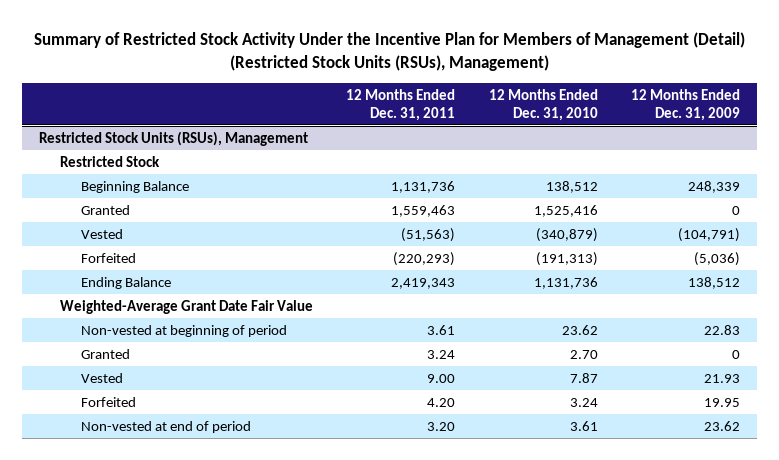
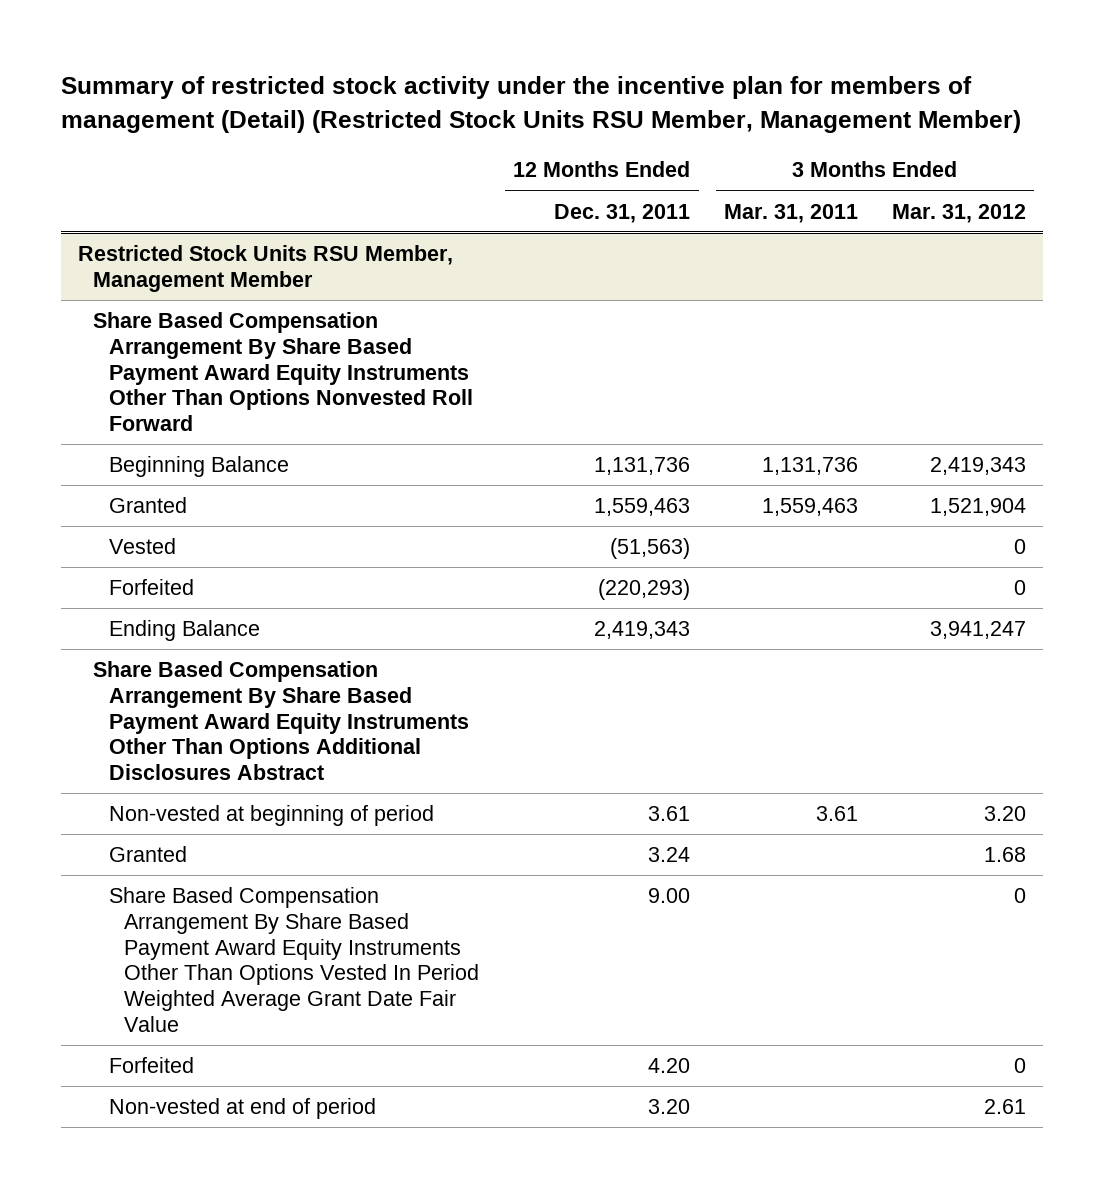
- Summary of Restricted Stock Activity Under the Incentive Plan for Members of Management (Detail) (Restricted Stock Units (RSUs), Management)
+ Summary of restricted stock activity under the incentive plan for members of management (Detail) (Restricted Stock Units RSU Member, Management Member)
- | 12 Months Ended Dec. 31, 2011 | 12 Months Ended Dec. 31, 2010 | 12 Months Ended Dec. 31, 2009
+ | 12 Months Ended Dec. 31, 2011 | 3 Months Ended Mar. 31, 2011 | 3 Months Ended Mar. 31, 2012
- Restricted Stock Units (RSUs), Management
- Restricted Stock
+ Restricted Stock Units RSU Member, Management Member
+ Share Based Compensation Arrangement By Share Based Payment Award Equity Instruments Other Than Options Nonvested Roll Forward
- Weighted-Average Grant Date Fair Value
+ Share Based Compensation Arrangement By Share Based Payment Award Equity Instruments Other Than Options Additional Disclosures Abstract
- Vested | 9.00 | 7.87 | 21.93
+ Share Based Compensation Arrangement By Share Based Payment Award Equity Instruments Other Than Options Vested In Period Weighted Average Grant Date Fair Value | 9.00 | | 0

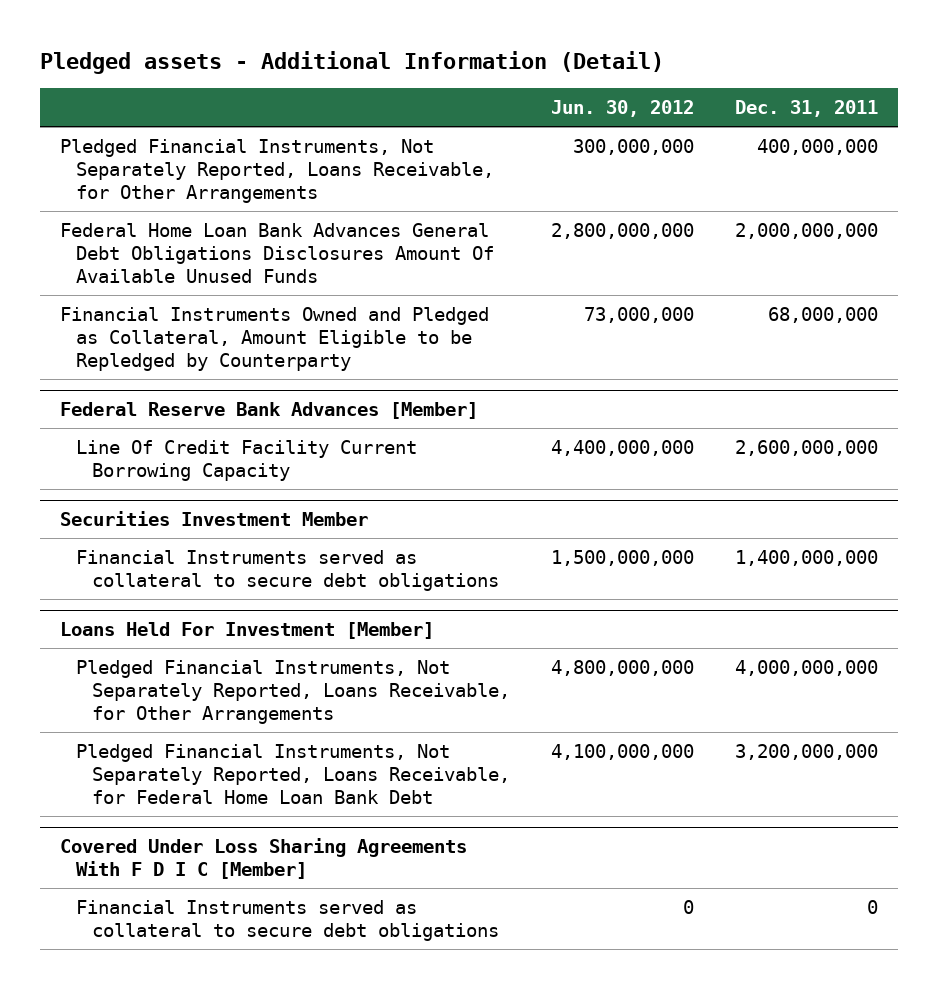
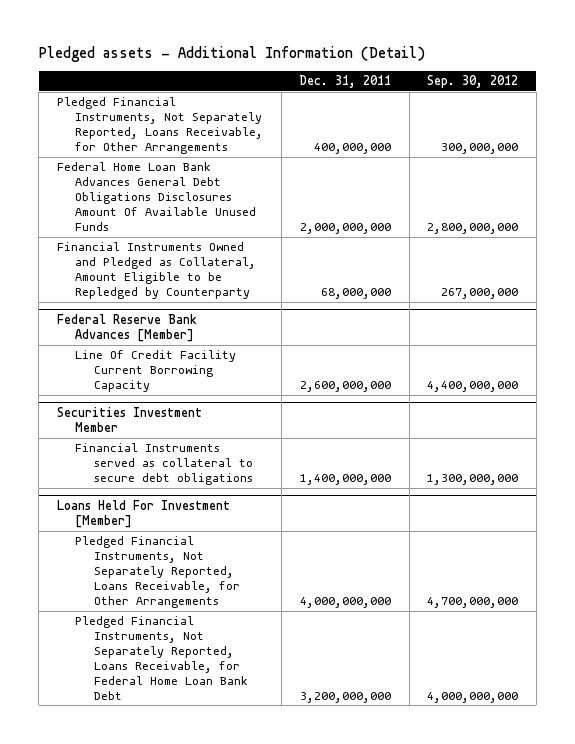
- | Jun. 30, 2012 | Dec. 31, 2011
+ | Dec. 31, 2011 | Sep. 30, 2012
- Covered Under Loss Sharing Agreements With F D I C [Member]
- Financial Instruments served as collateral to secure debt obligations | 0 | 0

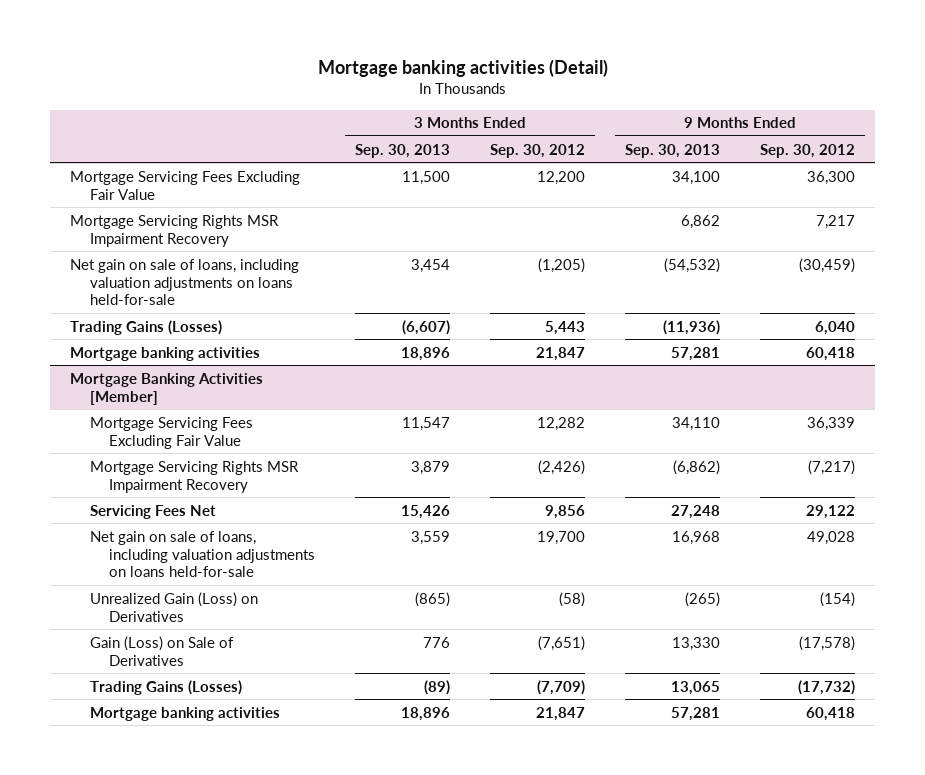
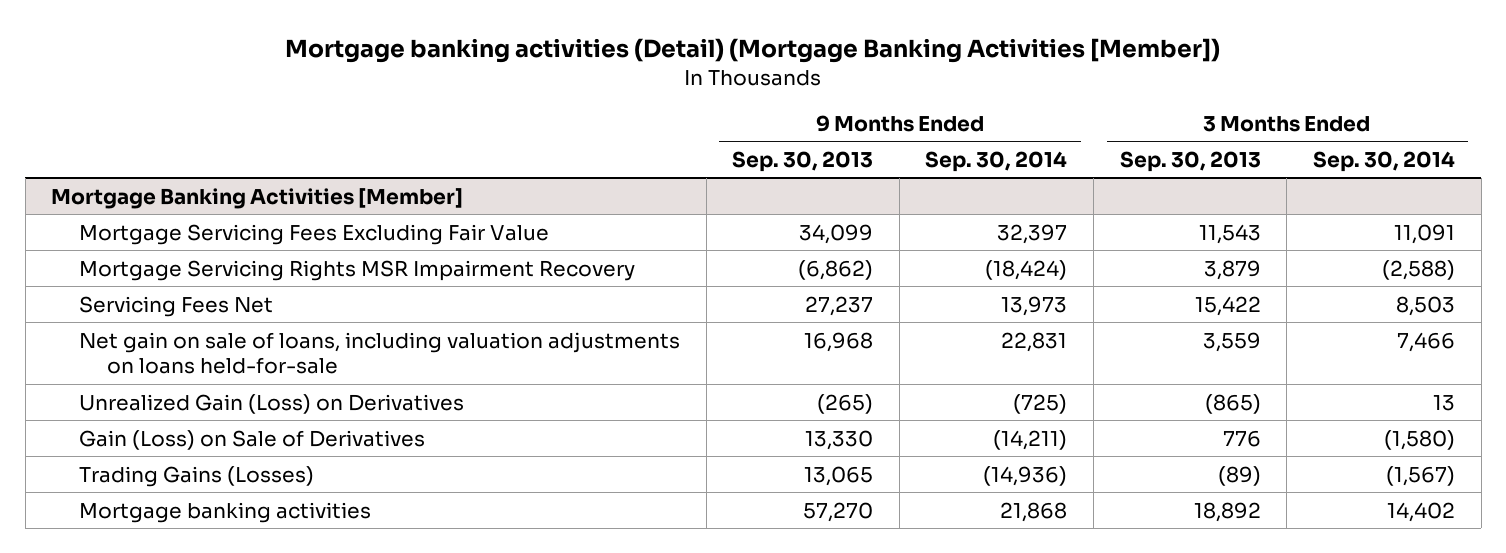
- Mortgage banking activities (Detail)
+ Mortgage banking activities (Detail) (Mortgage Banking Activities [Member])
- | 3 Months Ended Sep. 30, 2013 | 3 Months Ended Sep. 30, 2012 | 9 Months Ended Sep. 30, 2013 | 9 Months Ended Sep. 30, 2012
+ | 9 Months Ended Sep. 30, 2013 | 9 Months Ended Sep. 30, 2014 | 3 Months Ended Sep. 30, 2013 | 3 Months Ended Sep. 30, 2014
- Mortgage Servicing Fees Excluding Fair Value | 11,500 | 12,200 | 34,100 | 36,300
- Mortgage Servicing Rights MSR Impairment Recovery | | | 6,862 | 7,217
- Net gain on sale of loans, including valuation adjustments on loans held-for-sale | 3,454 | (1,205) | (54,532) | (30,459)
- Trading Gains (Losses) | (6,607) | 5,443 | (11,936) | 6,040
- Mortgage banking activities | 18,896 | 21,847 | 57,281 | 60,418
@ Mortgage Banking Activities [Member]
- Mortgage Servicing Fees Excluding Fair Value | 11,547 | 12,282 | 34,110 | 36,339
+ Mortgage Servicing Fees Excluding Fair Value | 34,099 | 32,397 | 11,543 | 11,091
- Servicing Fees Net | 15,426 | 9,856 | 27,248 | 29,122
+ Servicing Fees Net | 27,237 | 13,973 | 15,422 | 8,503
- Mortgage banking activities | 18,896 | 21,847 | 57,281 | 60,418
+ Mortgage banking activities | 57,270 | 21,868 | 18,892 | 14,402

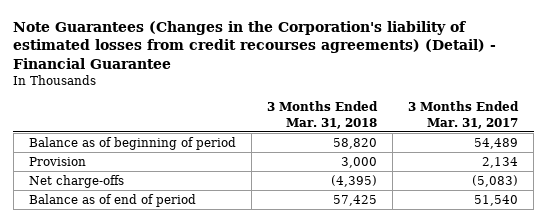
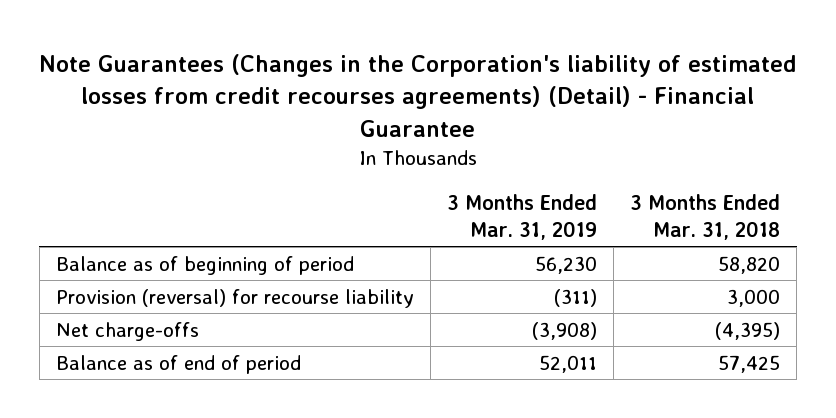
- | 3 Months Ended Mar. 31, 2018 | 3 Months Ended Mar. 31, 2017
+ | 3 Months Ended Mar. 31, 2019 | 3 Months Ended Mar. 31, 2018
- Provision | 3,000 | 2,134
+ Provision (reversal) for recourse liability | (311) | 3,000

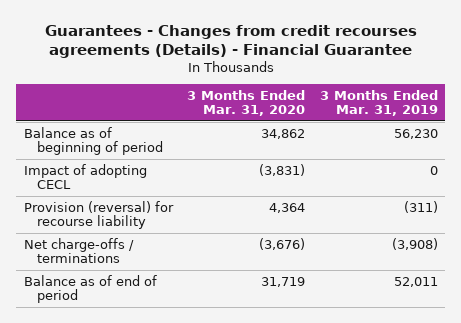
- Note Guarantees (Changes in the Corporation's liability of estimated losses from credit recourses agreements) (Detail) - Financial Guarantee
+ Guarantees - Changes from credit recourses agreements (Details) - Financial Guarantee
- | 3 Months Ended Mar. 31, 2019 | 3 Months Ended Mar. 31, 2018
+ | 3 Months Ended Mar. 31, 2020 | 3 Months Ended Mar. 31, 2019
+ Impact of adopting CECL | (3,831) | 0
- Net charge-offs | (3,908) | (4,395)
+ Net charge-offs / terminations | (3,676) | (3,908)

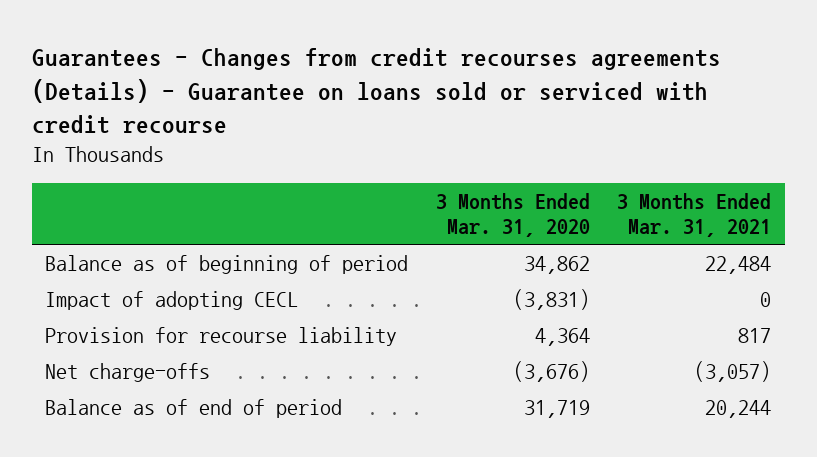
- Guarantees - Changes from credit recourses agreements (Details) - Financial Guarantee
+ Guarantees - Changes from credit recourses agreements (Details) - Guarantee on loans sold or serviced with credit recourse
- | 3 Months Ended Mar. 31, 2020 | 3 Months Ended Mar. 31, 2019
+ | 3 Months Ended Mar. 31, 2020 | 3 Months Ended Mar. 31, 2021
- Provision (reversal) for recourse liability | 4,364 | (311)
- Net charge-offs / terminations | (3,676) | (3,908)
+ Provision for recourse liability | 4,364 | 817
+ Net charge-offs | (3,676) | (3,057)

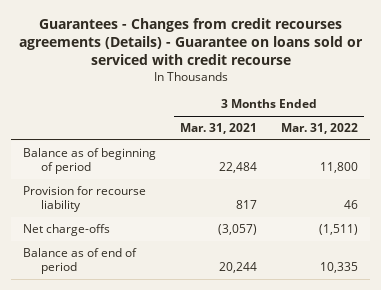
- | 3 Months Ended Mar. 31, 2020 | 3 Months Ended Mar. 31, 2021
+ | 3 Months Ended Mar. 31, 2021 | 3 Months Ended Mar. 31, 2022
- Impact of adopting CECL | (3,831) | 0

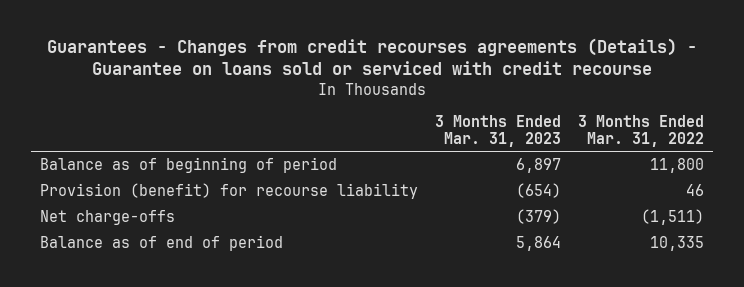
- | 3 Months Ended Mar. 31, 2021 | 3 Months Ended Mar. 31, 2022
+ | 3 Months Ended Mar. 31, 2023 | 3 Months Ended Mar. 31, 2022
- Provision for recourse liability | 817 | 46
+ Provision (benefit) for recourse liability | (654) | 46

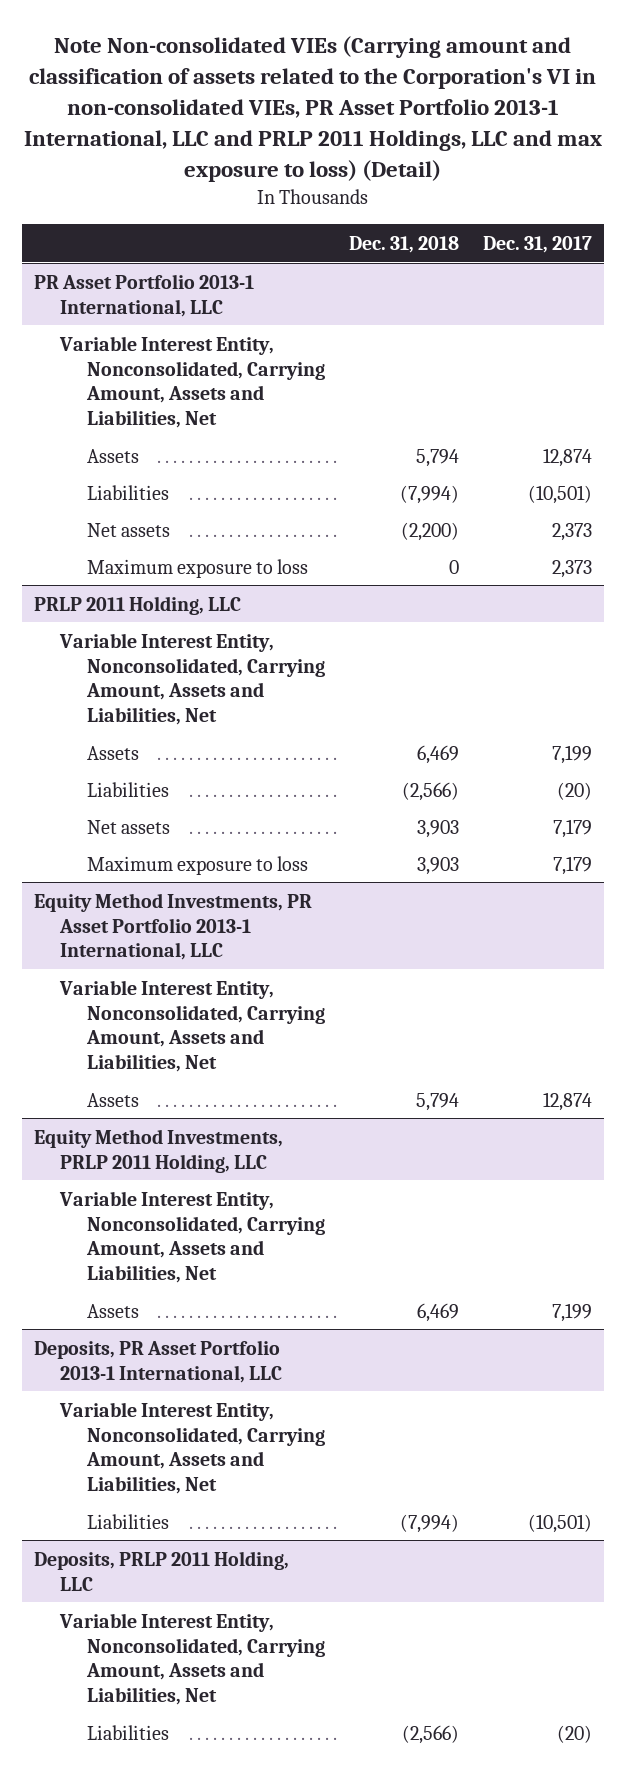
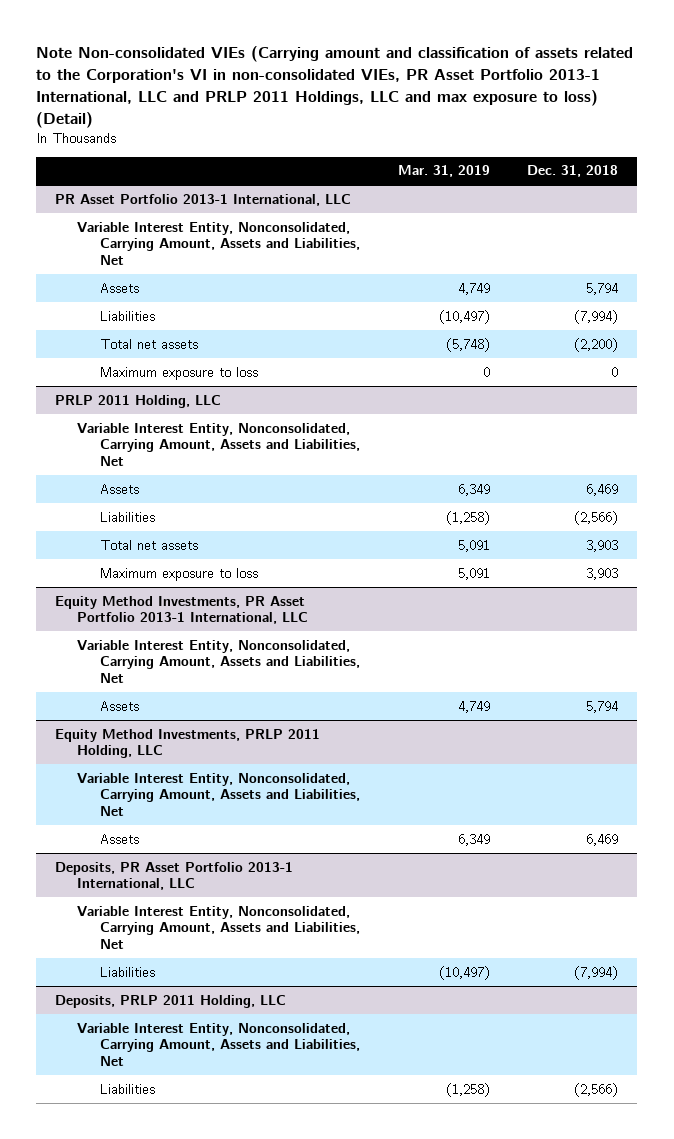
- | Dec. 31, 2018 | Dec. 31, 2017
+ | Mar. 31, 2019 | Dec. 31, 2018
@ PR Asset Portfolio 2013-1 International, LLC
- Net assets | (2,200) | 2,373
+ Total net assets | (5,748) | (2,200)
@ PRLP 2011 Holding, LLC
- Net assets | 3,903 | 7,179
+ Total net assets | 5,091 | 3,903

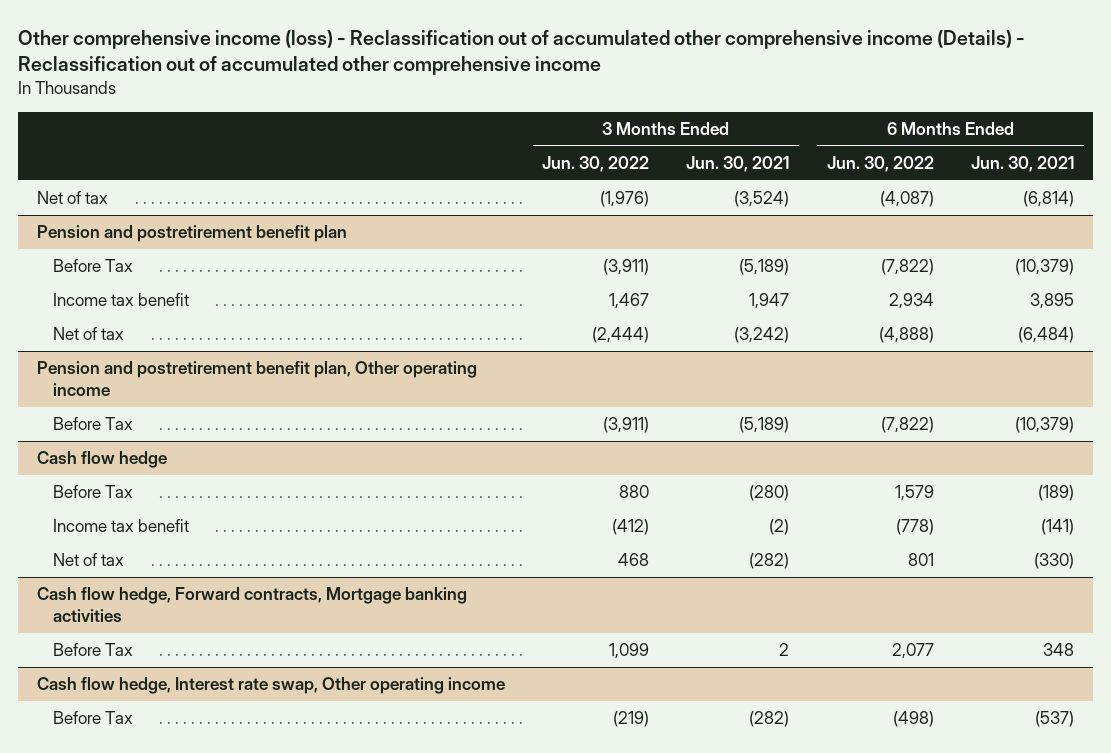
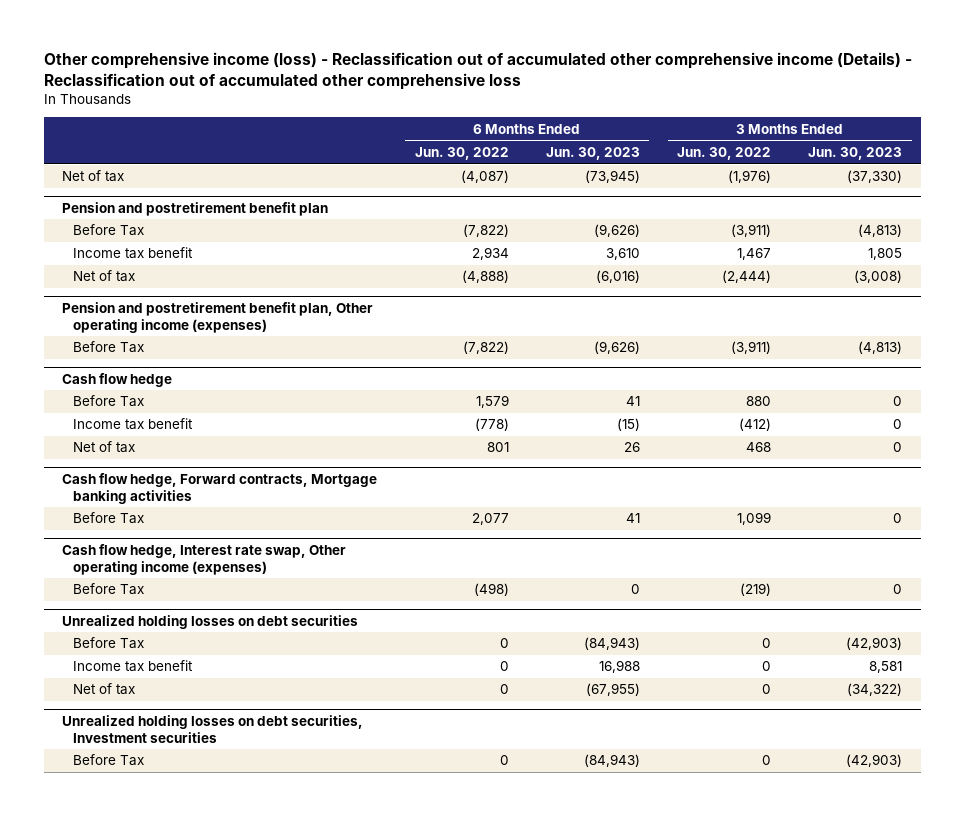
- Other comprehensive income (loss) - Reclassification out of accumulated other comprehensive income (Details) - Reclassification out of accumulated other comprehensive income
+ Other comprehensive income (loss) - Reclassification out of accumulated other comprehensive income (Details) - Reclassification out of accumulated other comprehensive loss
- | 3 Months Ended Jun. 30, 2022 | 3 Months Ended Jun. 30, 2021 | 6 Months Ended Jun. 30, 2022 | 6 Months Ended Jun. 30, 2021
+ | 6 Months Ended Jun. 30, 2022 | 6 Months Ended Jun. 30, 2023 | 3 Months Ended Jun. 30, 2022 | 3 Months Ended Jun. 30, 2023
- Pension and postretirement benefit plan, Other operating income
+ Pension and postretirement benefit plan, Other operating income (expenses)
- Cash flow hedge, Interest rate swap, Other operating income
+ Cash flow hedge, Interest rate swap, Other operating income (expenses)
+ Unrealized holding losses on debt securities
+ Before Tax | 0 | (84,943) | 0 | (42,903)
+ Income tax benefit | 0 | 16,988 | 0 | 8,581
+ Net of tax | 0 | (67,955) | 0 | (34,322)
+ Unrealized holding losses on debt securities, Investment securities
+ Before Tax | 0 | (84,943) | 0 | (42,903)

